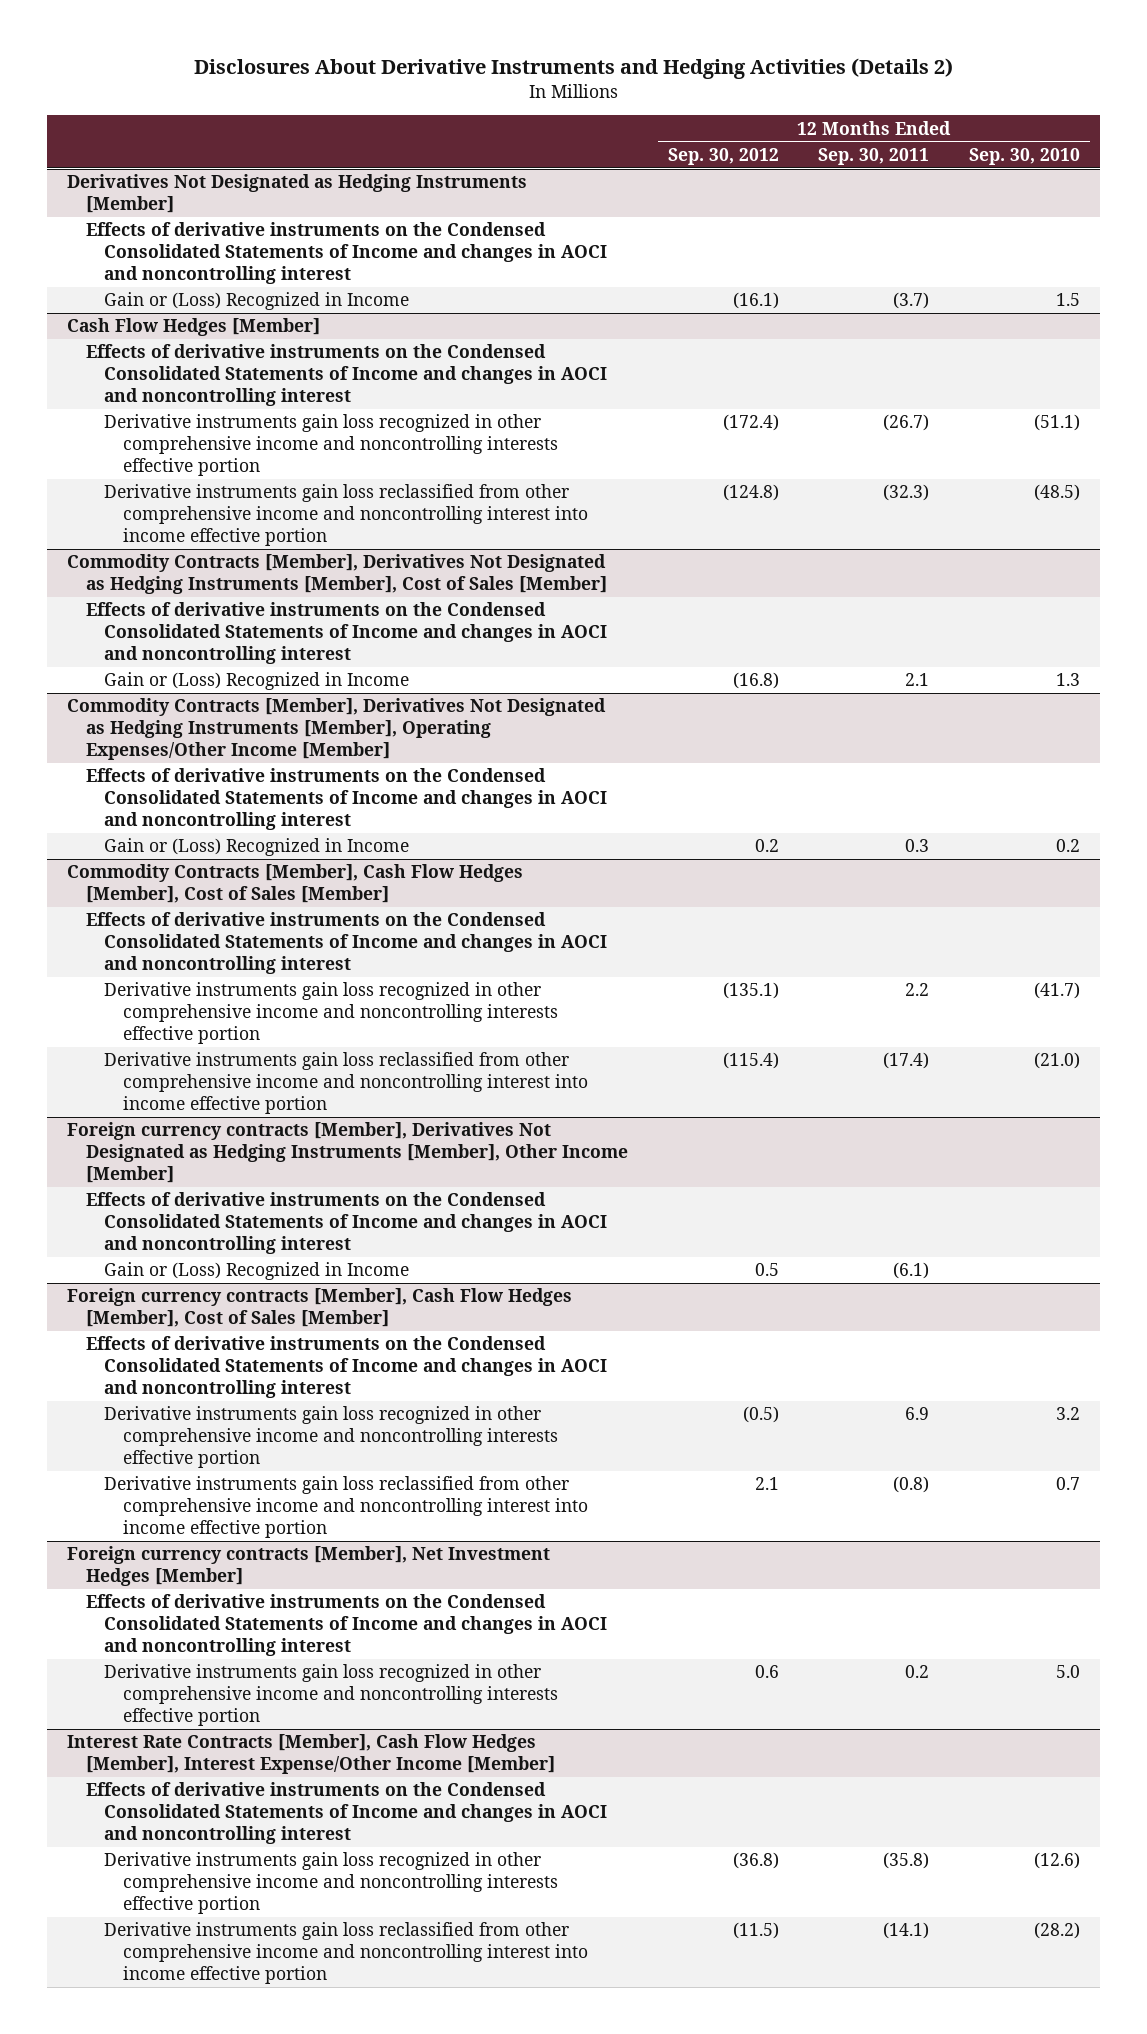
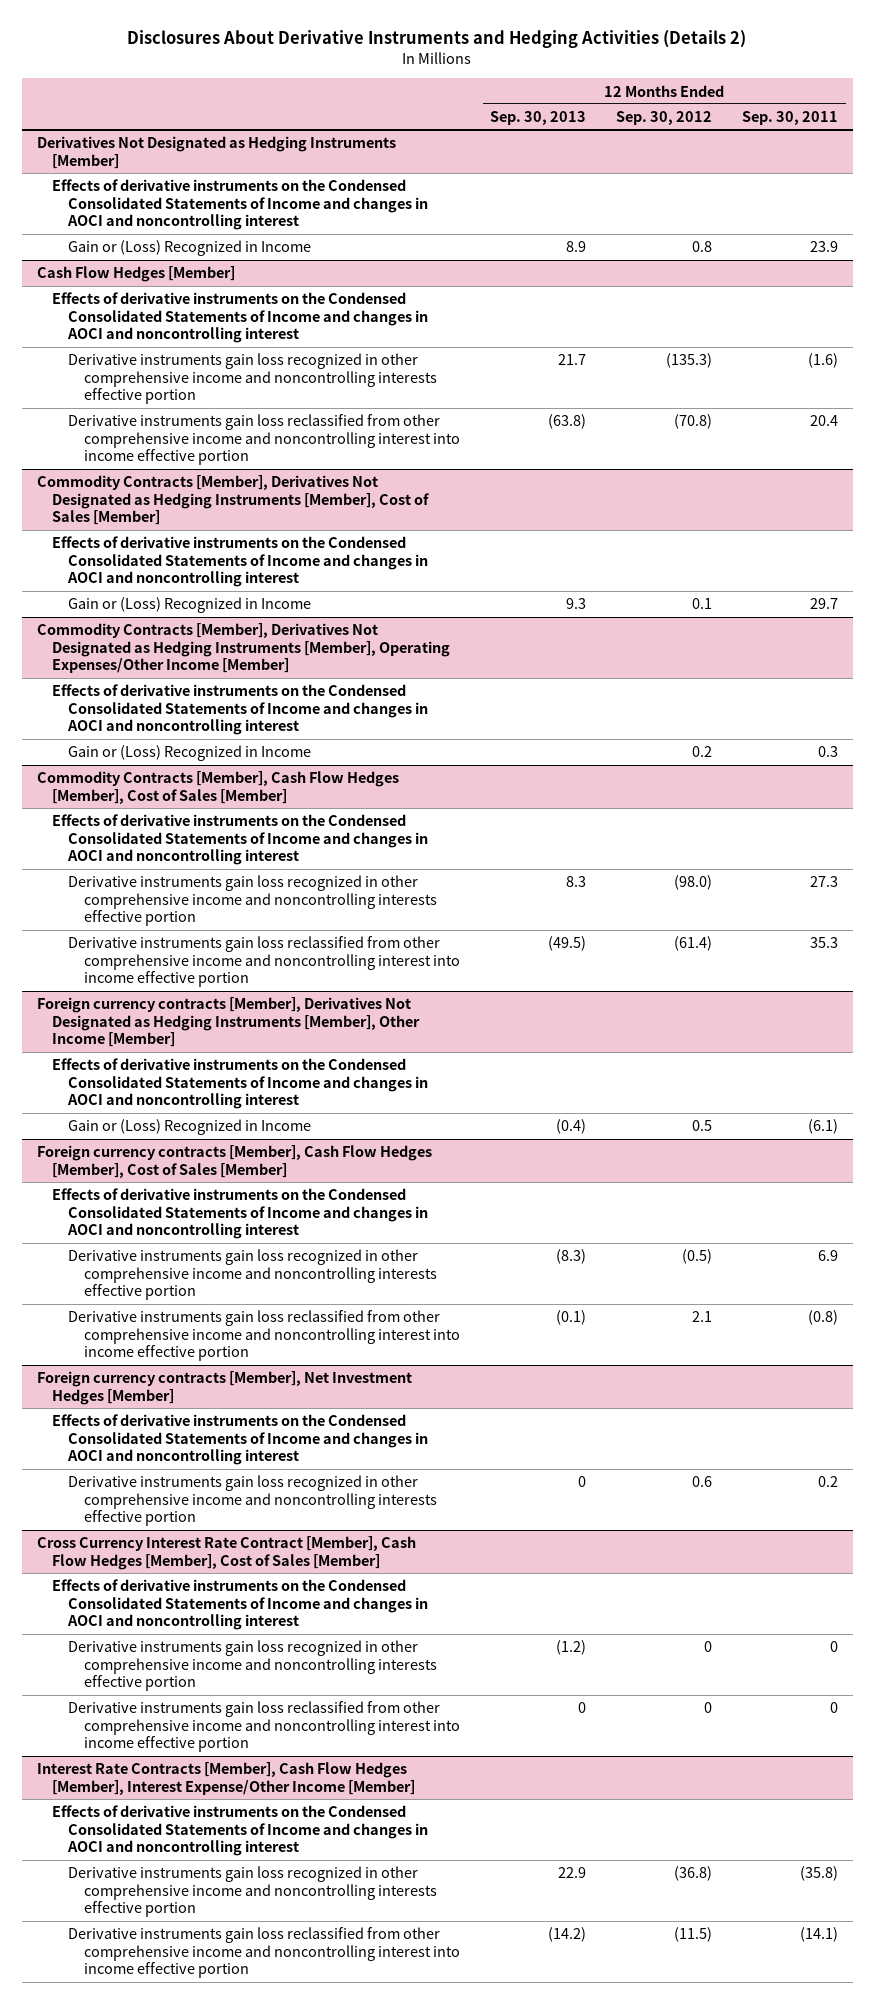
- | 12 Months Ended Sep. 30, 2012 | 12 Months Ended Sep. 30, 2011 | 12 Months Ended Sep. 30, 2010
+ | 12 Months Ended Sep. 30, 2013 | 12 Months Ended Sep. 30, 2012 | 12 Months Ended Sep. 30, 2011
@ Derivatives Not Designated as Hedging Instruments [Member]
- Gain or (Loss) Recognized in Income | (16.1) | (3.7) | 1.5
+ Gain or (Loss) Recognized in Income | 8.9 | 0.8 | 23.9
@ Cash Flow Hedges [Member]
- Derivative instruments gain loss recognized in other comprehensive income and noncontrolling interests effective portion | (172.4) | (26.7) | (51.1)
- Derivative instruments gain loss reclassified from other comprehensive income and noncontrolling interest into income effective portion | (124.8) | (32.3) | (48.5)
+ Derivative instruments gain loss recognized in other comprehensive income and noncontrolling interests effective portion | 21.7 | (135.3) | (1.6)
+ Derivative instruments gain loss reclassified from other comprehensive income and noncontrolling interest into income effective portion | (63.8) | (70.8) | 20.4
@ Commodity Contracts [Member], Derivatives Not Designated as Hedging Instruments [Member], Cost of Sales [Member]
- Gain or (Loss) Recognized in Income | (16.8) | 2.1 | 1.3
+ Gain or (Loss) Recognized in Income | 9.3 | 0.1 | 29.7
@ Commodity Contracts [Member], Cash Flow Hedges [Member], Cost of Sales [Member]
- Derivative instruments gain loss recognized in other comprehensive income and noncontrolling interests effective portion | (135.1) | 2.2 | (41.7)
- Derivative instruments gain loss reclassified from other comprehensive income and noncontrolling interest into income effective portion | (115.4) | (17.4) | (21.0)
+ Derivative instruments gain loss recognized in other comprehensive income and noncontrolling interests effective portion | 8.3 | (98.0) | 27.3
+ Derivative instruments gain loss reclassified from other comprehensive income and noncontrolling interest into income effective portion | (49.5) | (61.4) | 35.3
+ Cross Currency Interest Rate Contract [Member], Cash Flow Hedges [Member], Cost of Sales [Member]
+ Effects of derivative instruments on the Condensed Consolidated Statements of Income and changes in AOCI and noncontrolling interest
+ Derivative instruments gain loss recognized in other comprehensive income and noncontrolling interests effective portion | (1.2) | 0 | 0
+ Derivative instruments gain loss reclassified from other comprehensive income and noncontrolling interest into income effective portion | 0 | 0 | 0

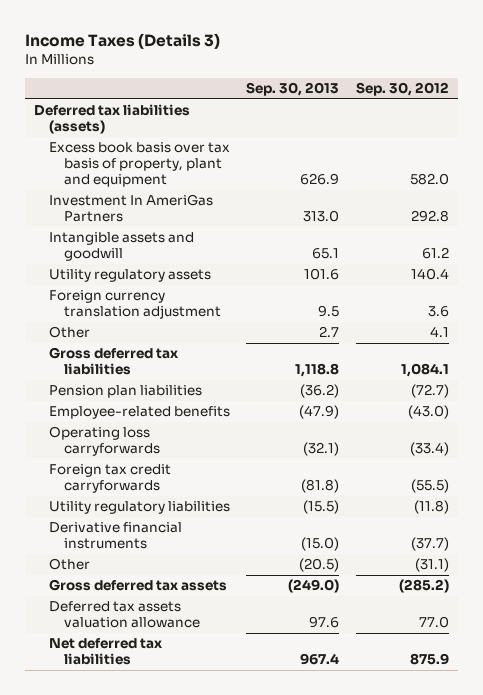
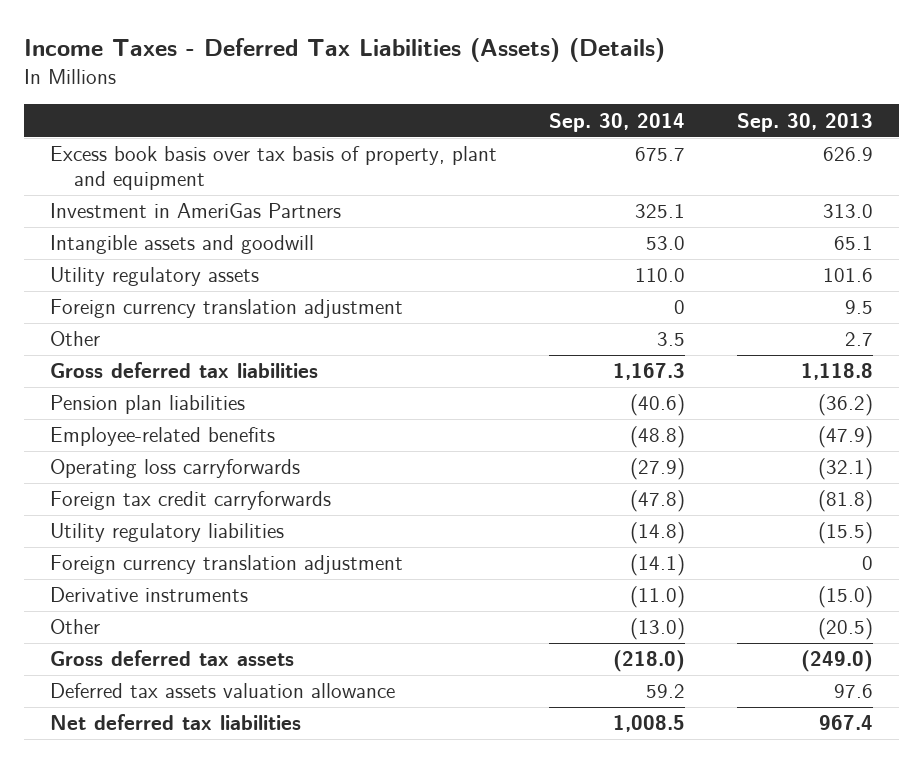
- Income Taxes (Details 3)
+ Income Taxes - Deferred Tax Liabilities (Assets) (Details)
- | Sep. 30, 2013 | Sep. 30, 2012
+ | Sep. 30, 2014 | Sep. 30, 2013
- Deferred tax liabilities (assets)
- Investment In AmeriGas Partners | 313.0 | 292.8
+ Investment in AmeriGas Partners | 325.1 | 313.0
- Derivative financial instruments | (15.0) | (37.7)
+ Foreign currency translation adjustment | (14.1) | 0
+ Derivative instruments | (11.0) | (15.0)

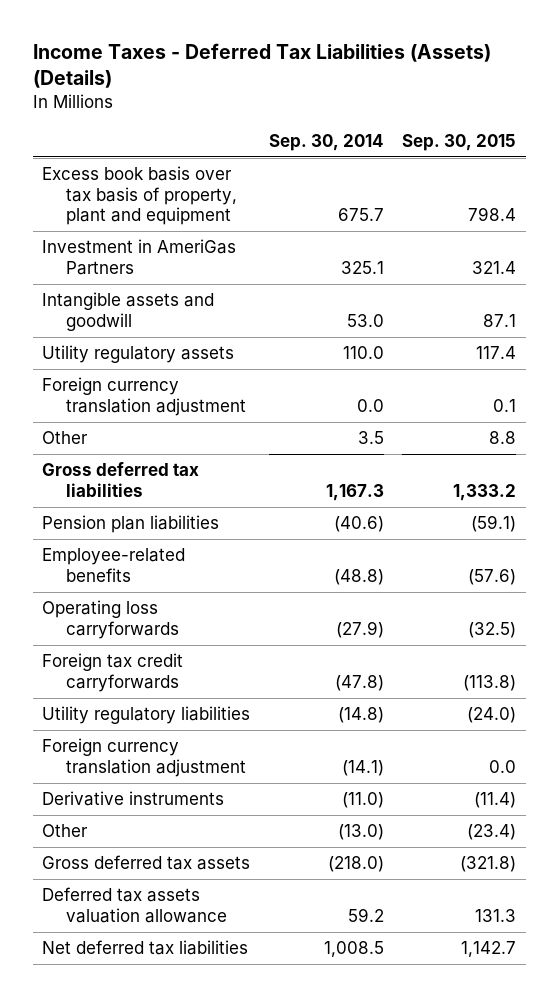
- | Sep. 30, 2014 | Sep. 30, 2013
+ | Sep. 30, 2014 | Sep. 30, 2015
- Foreign currency translation adjustment | 0 | 9.5
+ Foreign currency translation adjustment | 0.0 | 0.1

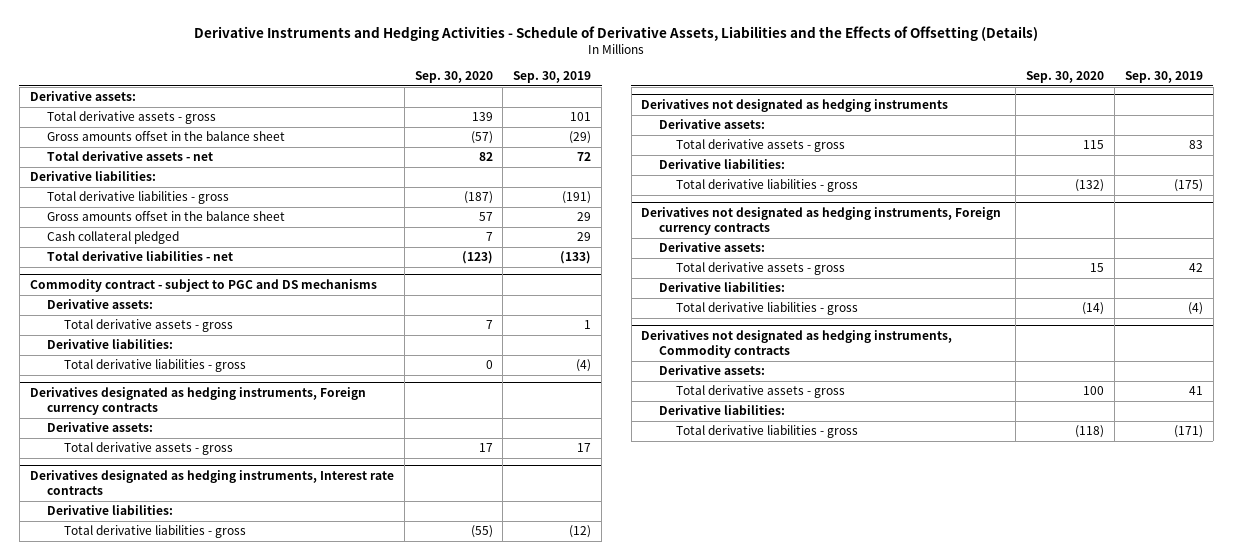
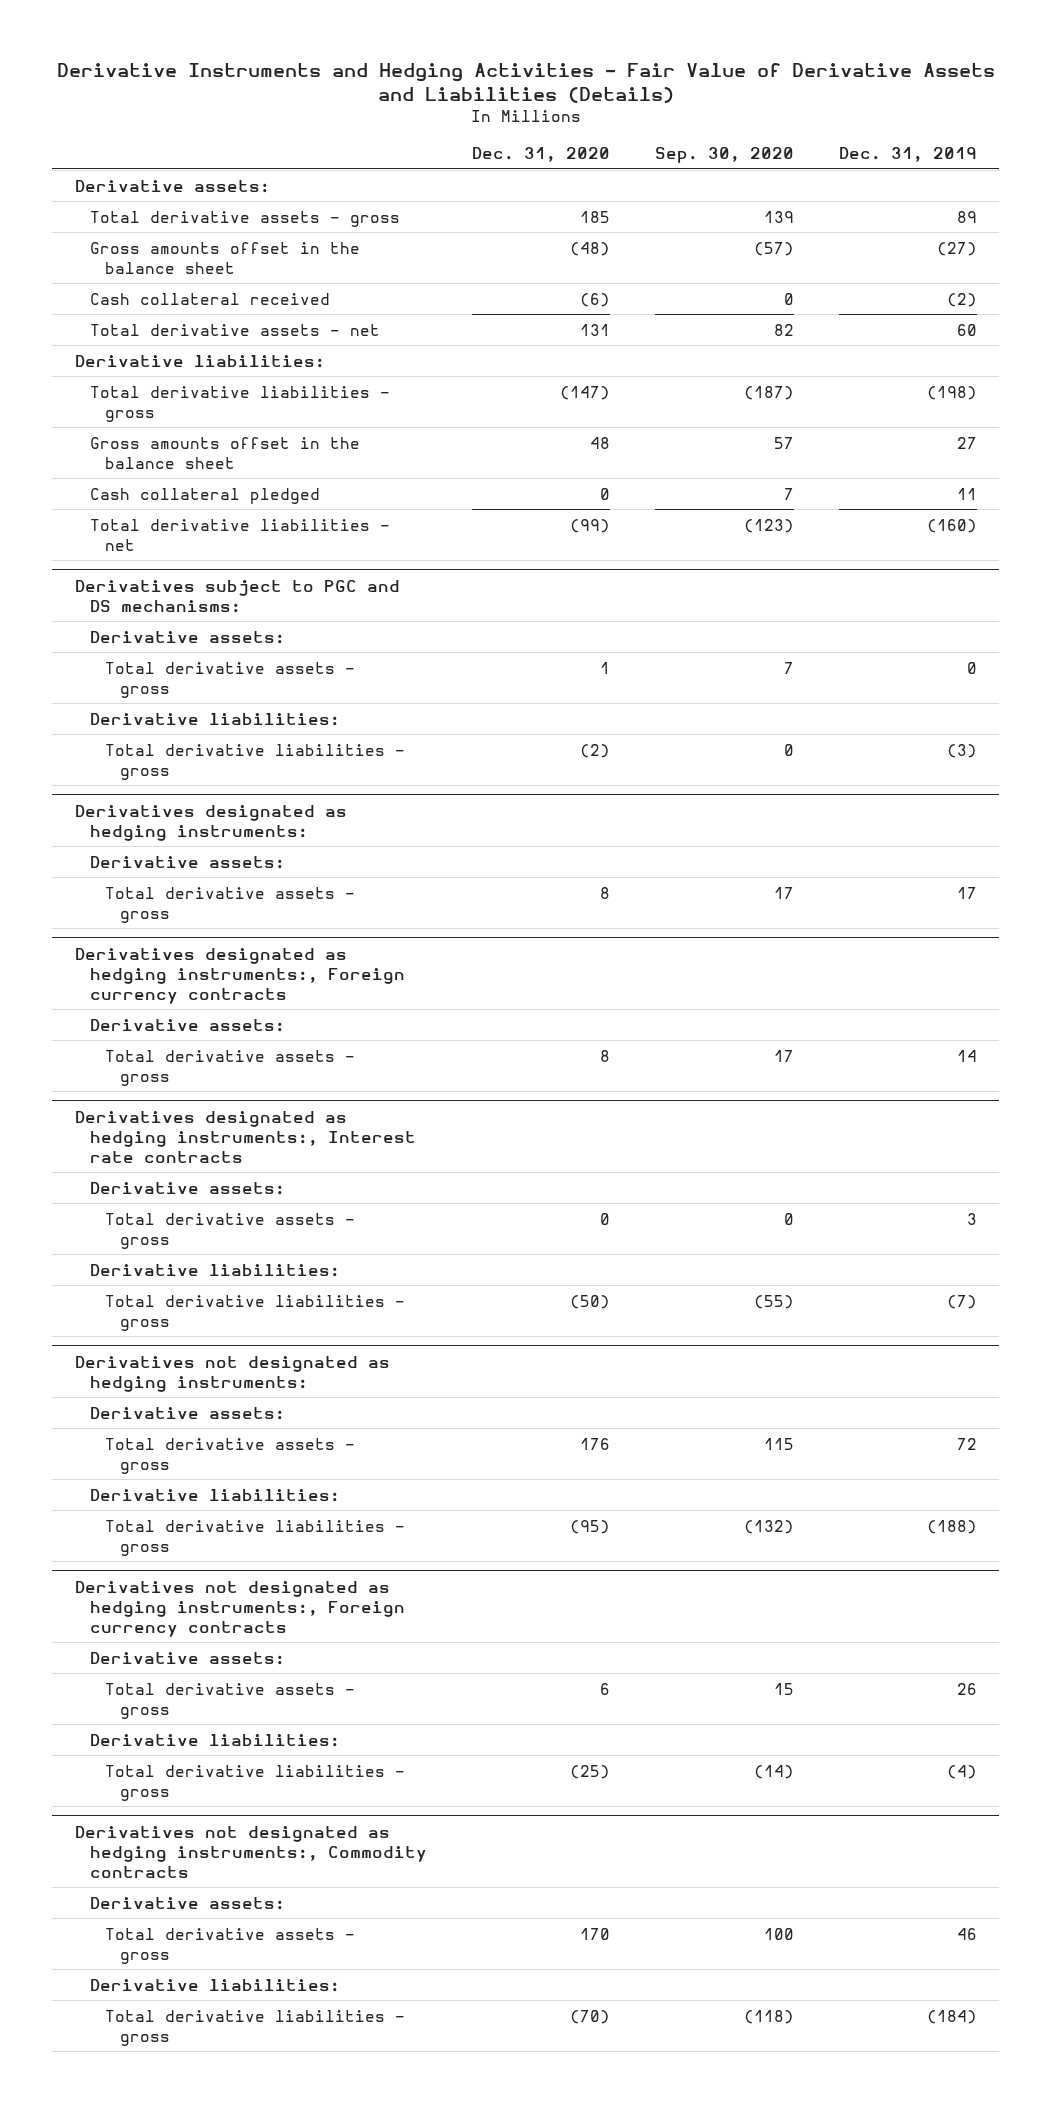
- Derivative Instruments and Hedging Activities - Schedule of Derivative Assets, Liabilities and the Effects of Offsetting (Details)
+ Derivative Instruments and Hedging Activities - Fair Value of Derivative Assets and Liabilities (Details)
- | Sep. 30, 2020 | Sep. 30, 2019
+ | Dec. 31, 2020 | Sep. 30, 2020 | Dec. 31, 2019
+ Cash collateral received | (6) | 0 | (2)
- Commodity contract - subject to PGC and DS mechanisms
+ Derivatives subject to PGC and DS mechanisms:
- Derivatives designated as hedging instruments, Foreign currency contracts
+ Derivatives designated as hedging instruments:
- Derivatives designated as hedging instruments, Interest rate contracts
+ Derivatives designated as hedging instruments:, Foreign currency contracts
+ Derivative assets:
+ Total derivative assets - gross | 8 | 17 | 14
+ Derivatives designated as hedging instruments:, Interest rate contracts
+ Derivative assets:
+ Total derivative assets - gross | 0 | 0 | 3
- Derivatives not designated as hedging instruments
+ Derivatives not designated as hedging instruments:
- Derivatives not designated as hedging instruments, Foreign currency contracts
+ Derivatives not designated as hedging instruments:, Foreign currency contracts
- Derivatives not designated as hedging instruments, Commodity contracts
+ Derivatives not designated as hedging instruments:, Commodity contracts

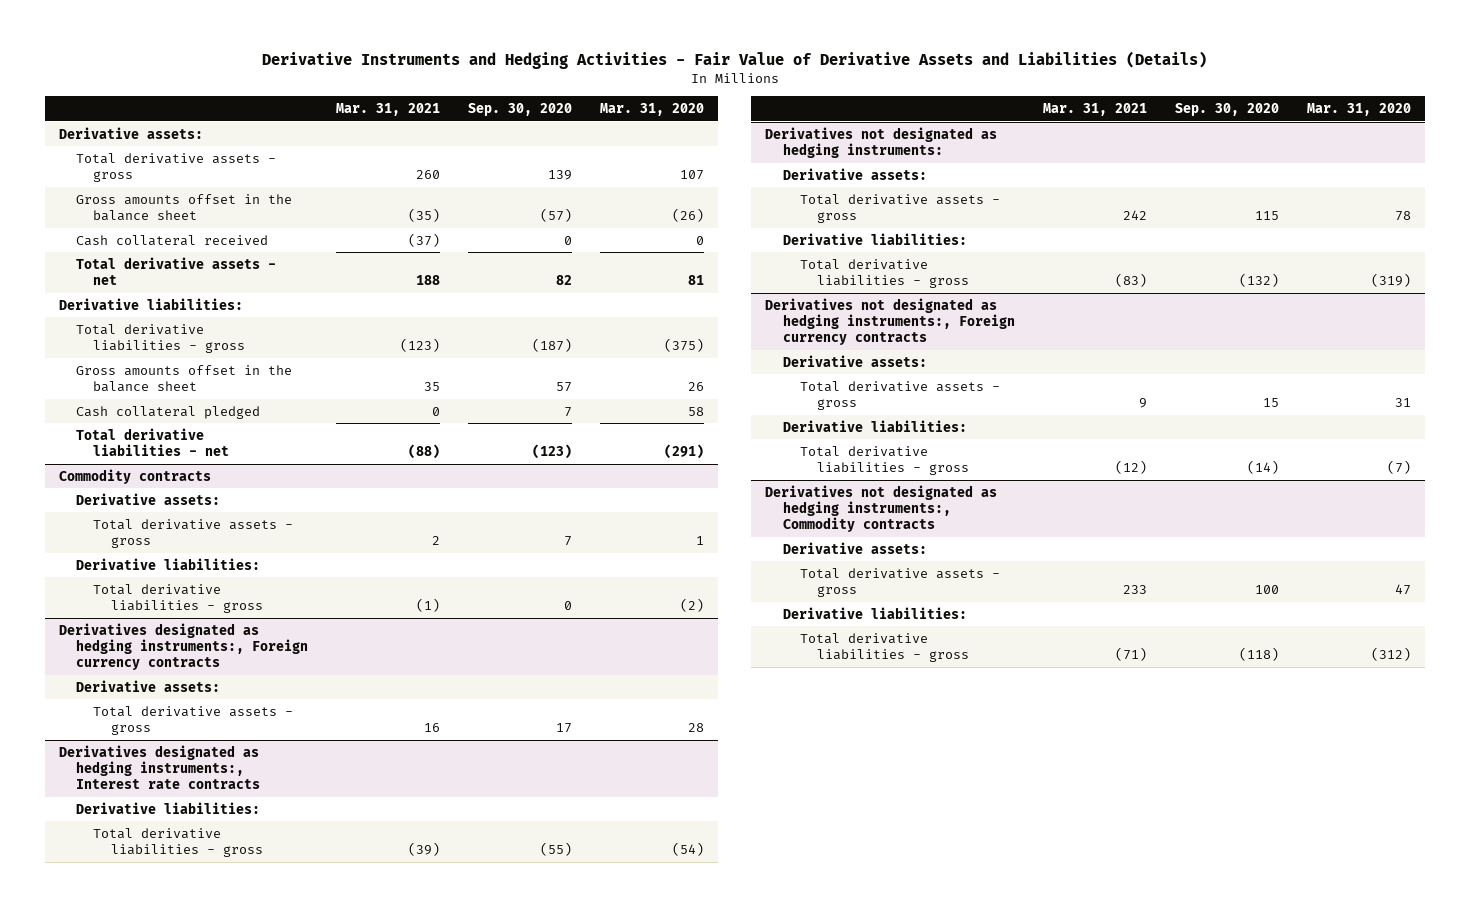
- | Dec. 31, 2020 | Sep. 30, 2020 | Dec. 31, 2019
+ | Mar. 31, 2021 | Sep. 30, 2020 | Mar. 31, 2020
- Derivatives subject to PGC and DS mechanisms:
+ Commodity contracts
- Derivatives designated as hedging instruments:
- Derivative assets:
- Total derivative assets - gross | 8 | 17 | 17
@ Derivatives designated as hedging instruments:, Interest rate contracts
- Derivative assets:
- Total derivative assets - gross | 0 | 0 | 3

